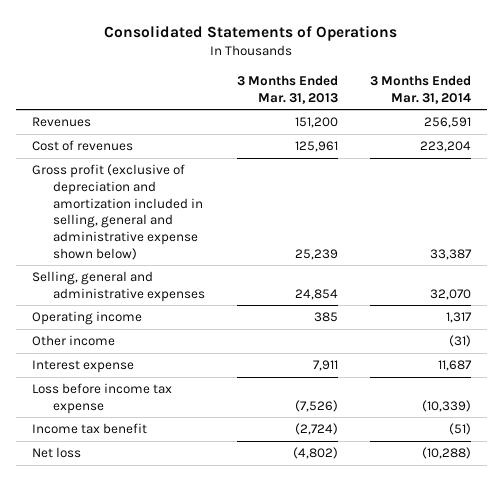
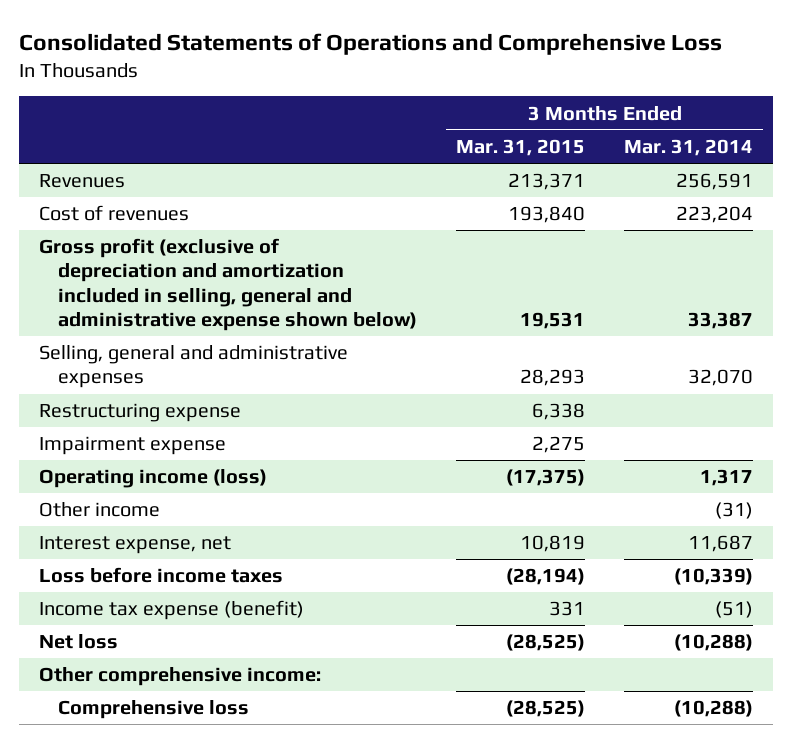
- Consolidated Statements of Operations
+ Consolidated Statements of Operations and Comprehensive Loss
- | 3 Months Ended Mar. 31, 2013 | 3 Months Ended Mar. 31, 2014
+ | 3 Months Ended Mar. 31, 2015 | 3 Months Ended Mar. 31, 2014
- Operating income | 385 | 1,317
+ Restructuring expense | 6,338 |
+ Impairment expense | 2,275 |
+ Operating income (loss) | (17,375) | 1,317
- Interest expense | 7,911 | 11,687
- Loss before income tax expense | (7,526) | (10,339)
- Income tax benefit | (2,724) | (51)
+ Interest expense, net | 10,819 | 11,687
+ Loss before income taxes | (28,194) | (10,339)
+ Income tax expense (benefit) | 331 | (51)
+ Other comprehensive income:
+ Comprehensive loss | (28,525) | (10,288)

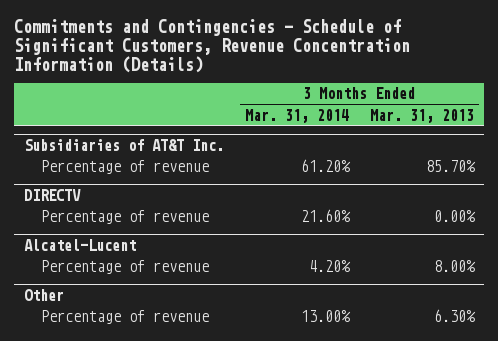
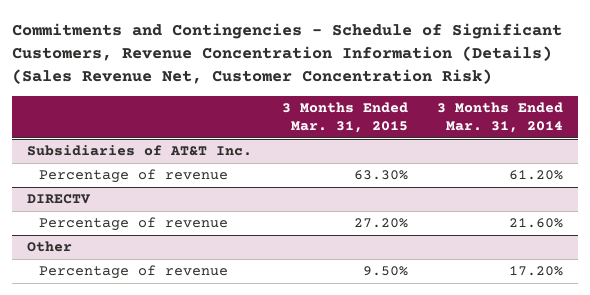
- Commitments and Contingencies - Schedule of Significant Customers, Revenue Concentration Information (Details)
+ Commitments and Contingencies - Schedule of Significant Customers, Revenue Concentration Information (Details) (Sales Revenue Net, Customer Concentration Risk)
- | 3 Months Ended Mar. 31, 2014 | 3 Months Ended Mar. 31, 2013
+ | 3 Months Ended Mar. 31, 2015 | 3 Months Ended Mar. 31, 2014
- Alcatel-Lucent
- Percentage of revenue | 4.20% | 8.00%
@ Other
- Percentage of revenue | 13.00% | 6.30%
+ Percentage of revenue | 9.50% | 17.20%

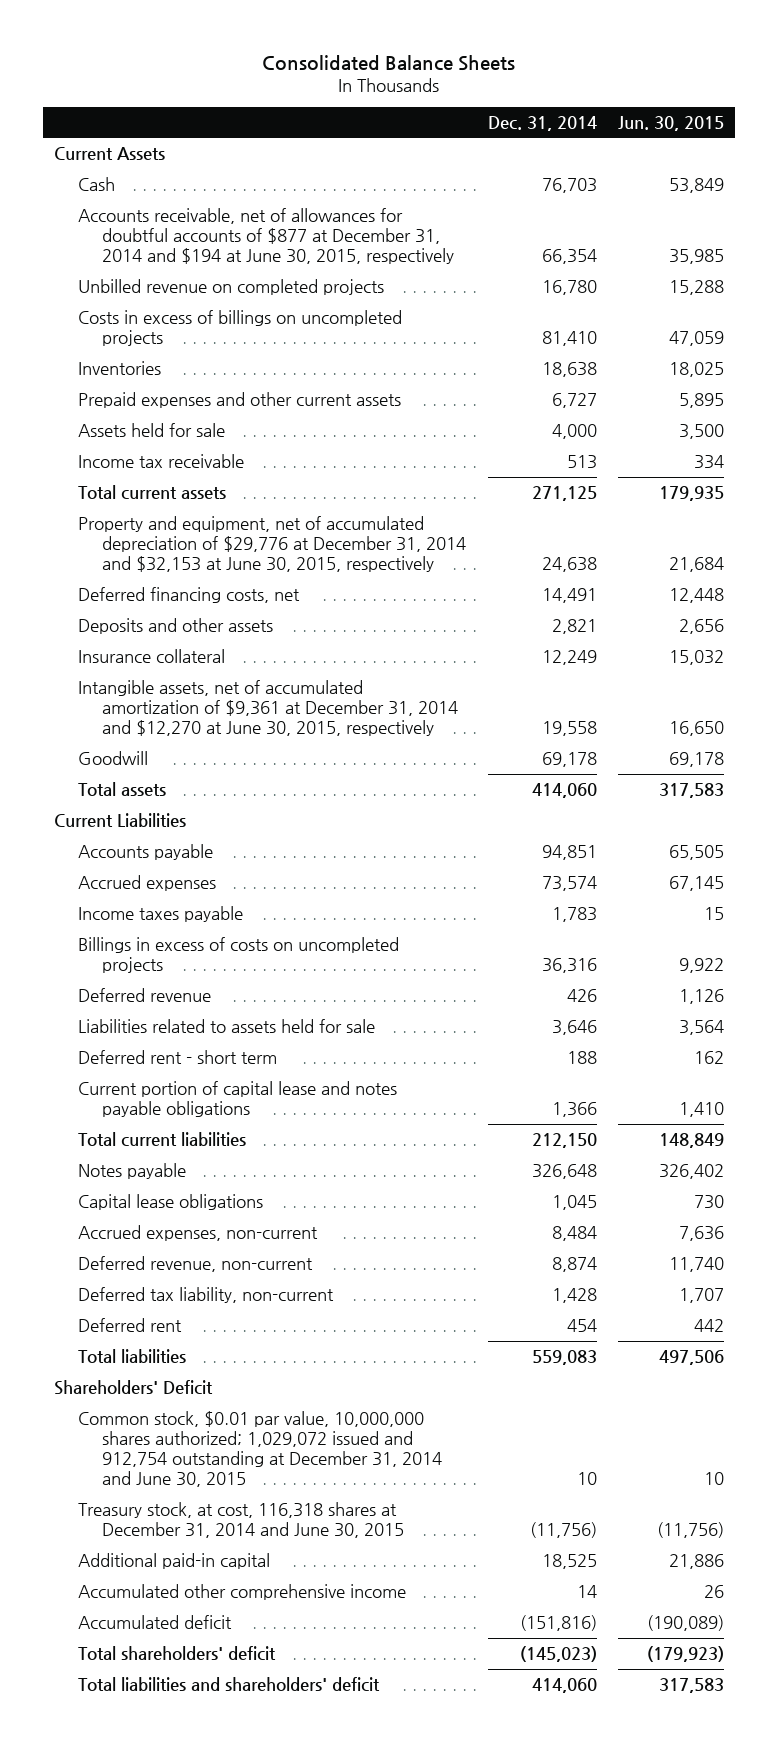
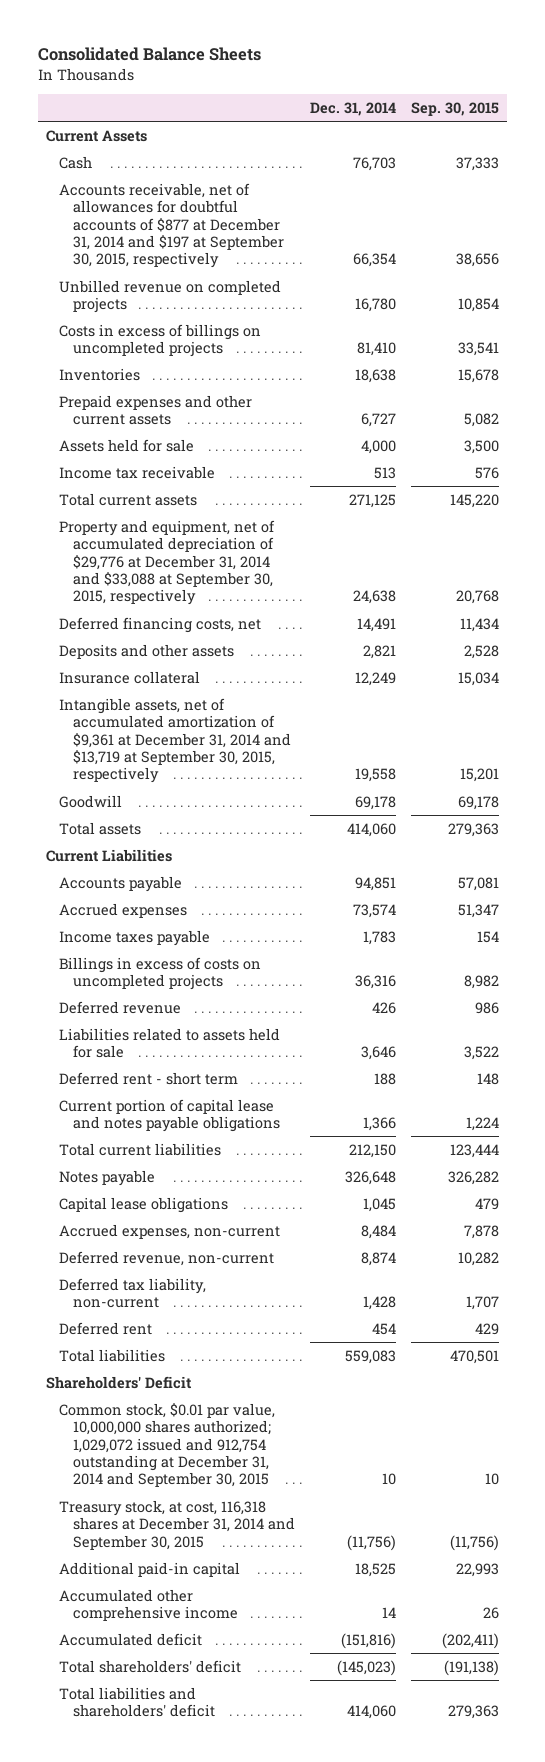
- | Dec. 31, 2014 | Jun. 30, 2015
+ | Dec. 31, 2014 | Sep. 30, 2015
- Accounts receivable, net of allowances for doubtful accounts of $877 at December 31, 2014 and $194 at June 30, 2015, respectively | 66,354 | 35,985
+ Accounts receivable, net of allowances for doubtful accounts of $877 at December 31, 2014 and $197 at September 30, 2015, respectively | 66,354 | 38,656
- Property and equipment, net of accumulated depreciation of $29,776 at December 31, 2014 and $32,153 at June 30, 2015, respectively | 24,638 | 21,684
+ Property and equipment, net of accumulated depreciation of $29,776 at December 31, 2014 and $33,088 at September 30, 2015, respectively | 24,638 | 20,768
- Intangible assets, net of accumulated amortization of $9,361 at December 31, 2014 and $12,270 at June 30, 2015, respectively | 19,558 | 16,650
+ Intangible assets, net of accumulated amortization of $9,361 at December 31, 2014 and $13,719 at September 30, 2015, respectively | 19,558 | 15,201
- Common stock, $0.01 par value, 10,000,000 shares authorized; 1,029,072 issued and 912,754 outstanding at December 31, 2014 and June 30, 2015 | 10 | 10
- Treasury stock, at cost, 116,318 shares at December 31, 2014 and June 30, 2015 | (11,756) | (11,756)
+ Common stock, $0.01 par value, 10,000,000 shares authorized; 1,029,072 issued and 912,754 outstanding at December 31, 2014 and September 30, 2015 | 10 | 10
+ Treasury stock, at cost, 116,318 shares at December 31, 2014 and September 30, 2015 | (11,756) | (11,756)

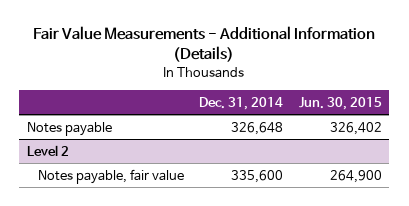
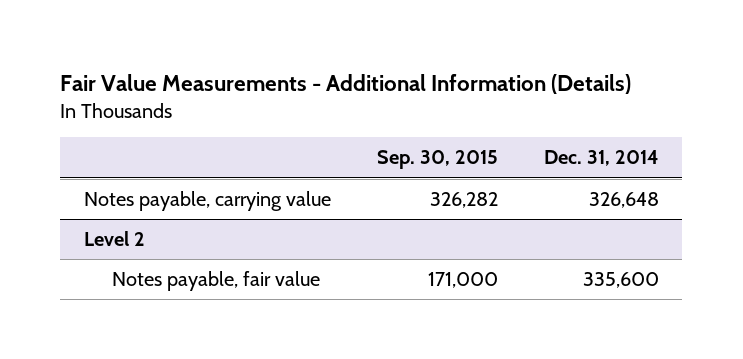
- | Dec. 31, 2014 | Jun. 30, 2015
+ | Sep. 30, 2015 | Dec. 31, 2014
- Notes payable | 326,648 | 326,402
+ Notes payable, carrying value | 326,282 | 326,648

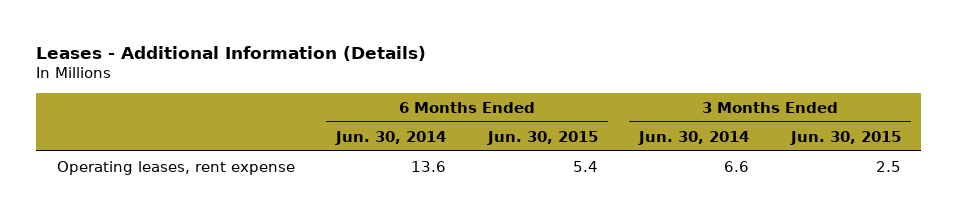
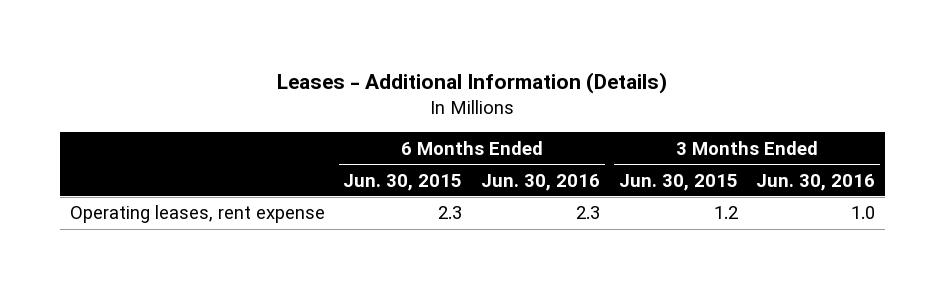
- | 6 Months Ended Jun. 30, 2014 | 6 Months Ended Jun. 30, 2015 | 3 Months Ended Jun. 30, 2014 | 3 Months Ended Jun. 30, 2015
+ | 6 Months Ended Jun. 30, 2015 | 6 Months Ended Jun. 30, 2016 | 3 Months Ended Jun. 30, 2015 | 3 Months Ended Jun. 30, 2016
- Operating leases, rent expense | 13.6 | 5.4 | 6.6 | 2.5
+ Operating leases, rent expense | 2.3 | 2.3 | 1.2 | 1.0

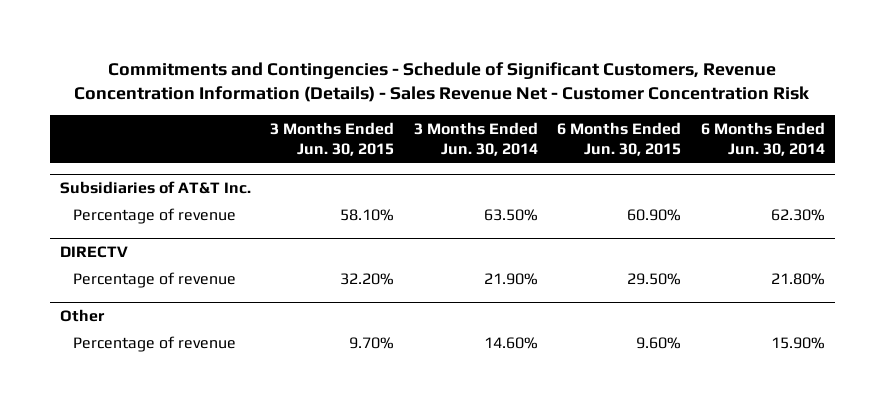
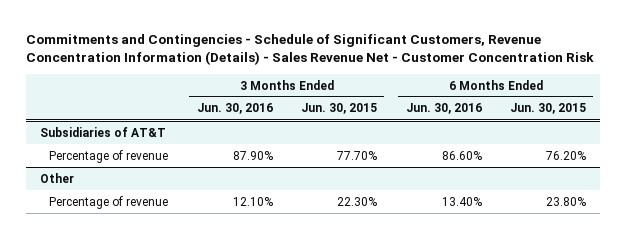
- | 3 Months Ended Jun. 30, 2015 | 3 Months Ended Jun. 30, 2014 | 6 Months Ended Jun. 30, 2015 | 6 Months Ended Jun. 30, 2014
+ | 3 Months Ended Jun. 30, 2016 | 3 Months Ended Jun. 30, 2015 | 6 Months Ended Jun. 30, 2016 | 6 Months Ended Jun. 30, 2015
- Subsidiaries of AT&T Inc.
- Percentage of revenue | 58.10% | 63.50% | 60.90% | 62.30%
- DIRECTV
- Percentage of revenue | 32.20% | 21.90% | 29.50% | 21.80%
+ Subsidiaries of AT&T
+ Percentage of revenue | 87.90% | 77.70% | 86.60% | 76.20%
@ Other
- Percentage of revenue | 9.70% | 14.60% | 9.60% | 15.90%
+ Percentage of revenue | 12.10% | 22.30% | 13.40% | 23.80%

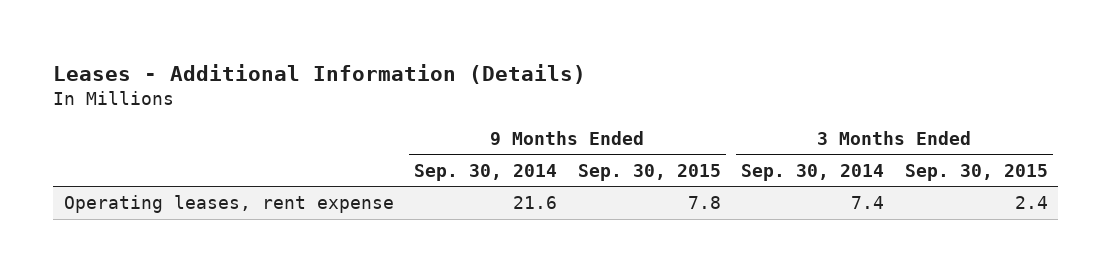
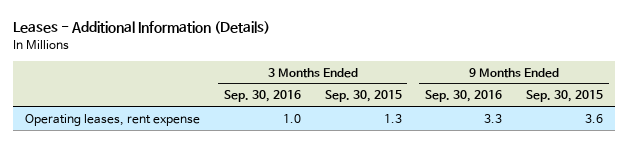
- | 9 Months Ended Sep. 30, 2014 | 9 Months Ended Sep. 30, 2015 | 3 Months Ended Sep. 30, 2014 | 3 Months Ended Sep. 30, 2015
+ | 3 Months Ended Sep. 30, 2016 | 3 Months Ended Sep. 30, 2015 | 9 Months Ended Sep. 30, 2016 | 9 Months Ended Sep. 30, 2015
- Operating leases, rent expense | 21.6 | 7.8 | 7.4 | 2.4
+ Operating leases, rent expense | 1.0 | 1.3 | 3.3 | 3.6

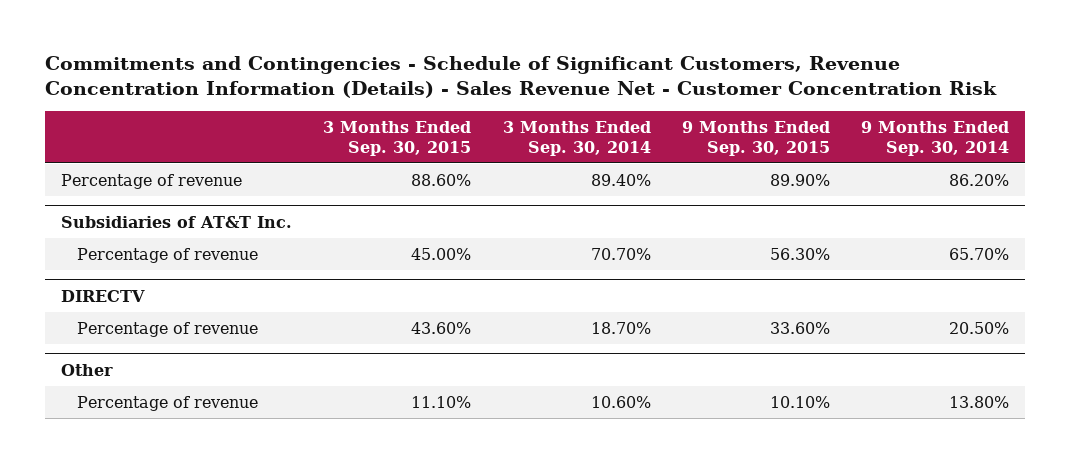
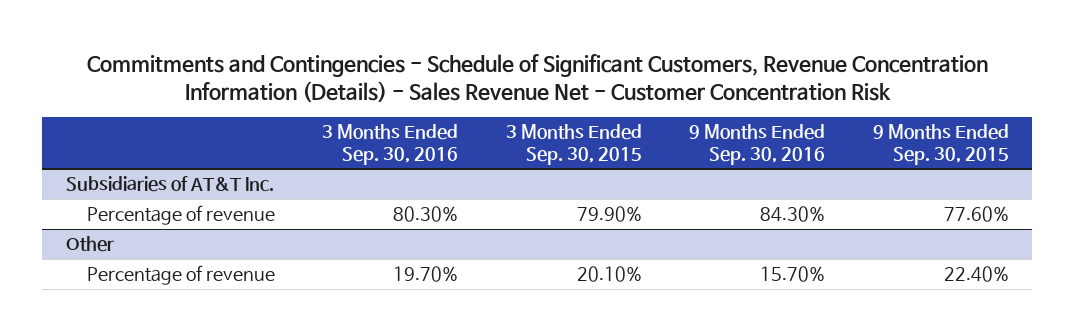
- | 3 Months Ended Sep. 30, 2015 | 3 Months Ended Sep. 30, 2014 | 9 Months Ended Sep. 30, 2015 | 9 Months Ended Sep. 30, 2014
+ | 3 Months Ended Sep. 30, 2016 | 3 Months Ended Sep. 30, 2015 | 9 Months Ended Sep. 30, 2016 | 9 Months Ended Sep. 30, 2015
- Percentage of revenue | 88.60% | 89.40% | 89.90% | 86.20%
@ Subsidiaries of AT&T Inc.
- Percentage of revenue | 45.00% | 70.70% | 56.30% | 65.70%
- DIRECTV
- Percentage of revenue | 43.60% | 18.70% | 33.60% | 20.50%
@ Subsidiaries of AT&T Inc.
+ Percentage of revenue | 80.30% | 79.90% | 84.30% | 77.60%
@ Other
- Percentage of revenue | 11.10% | 10.60% | 10.10% | 13.80%
+ Percentage of revenue | 19.70% | 20.10% | 15.70% | 22.40%

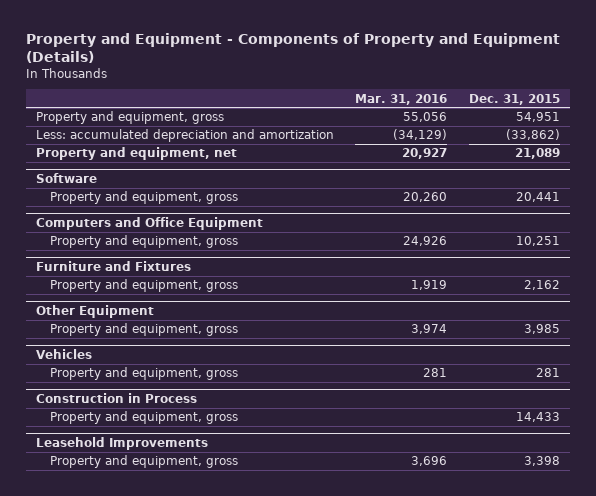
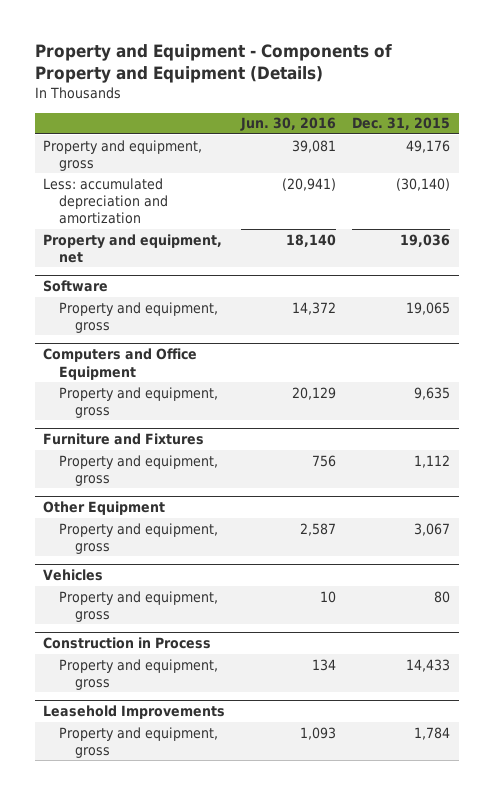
- | Mar. 31, 2016 | Dec. 31, 2015
+ | Jun. 30, 2016 | Dec. 31, 2015
- Property and equipment, gross | 55,056 | 54,951
- Less: accumulated depreciation and amortization | (34,129) | (33,862)
- Property and equipment, net | 20,927 | 21,089
+ Property and equipment, gross | 39,081 | 49,176
+ Less: accumulated depreciation and amortization | (20,941) | (30,140)
+ Property and equipment, net | 18,140 | 19,036
@ Software
- Property and equipment, gross | 20,260 | 20,441
+ Property and equipment, gross | 14,372 | 19,065
@ Computers and Office Equipment
- Property and equipment, gross | 24,926 | 10,251
+ Property and equipment, gross | 20,129 | 9,635
@ Furniture and Fixtures
- Property and equipment, gross | 1,919 | 2,162
+ Property and equipment, gross | 756 | 1,112
@ Other Equipment
- Property and equipment, gross | 3,974 | 3,985
+ Property and equipment, gross | 2,587 | 3,067
@ Vehicles
- Property and equipment, gross | 281 | 281
+ Property and equipment, gross | 10 | 80
@ Leasehold Improvements
- Property and equipment, gross | 3,696 | 3,398
+ Property and equipment, gross | 1,093 | 1,784

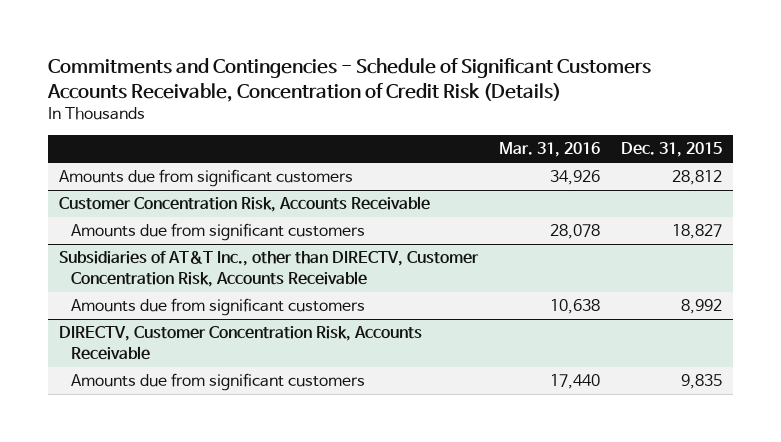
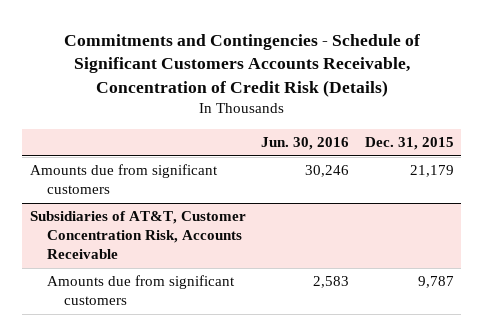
- | Mar. 31, 2016 | Dec. 31, 2015
+ | Jun. 30, 2016 | Dec. 31, 2015
- Amounts due from significant customers | 34,926 | 28,812
- Customer Concentration Risk, Accounts Receivable
- Amounts due from significant customers | 28,078 | 18,827
- Subsidiaries of AT&T Inc., other than DIRECTV, Customer Concentration Risk, Accounts Receivable
- Amounts due from significant customers | 10,638 | 8,992
- DIRECTV, Customer Concentration Risk, Accounts Receivable
- Amounts due from significant customers | 17,440 | 9,835
+ Amounts due from significant customers | 30,246 | 21,179
+ Subsidiaries of AT&T, Customer Concentration Risk, Accounts Receivable
+ Amounts due from significant customers | 2,583 | 9,787

